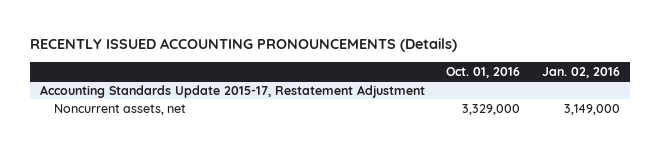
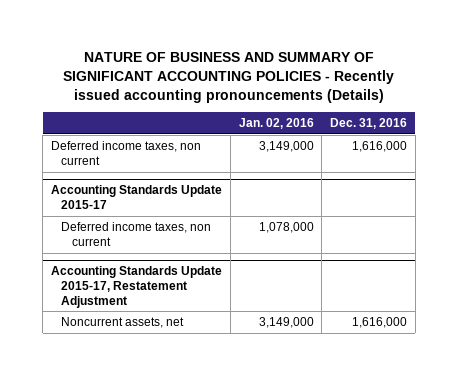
- RECENTLY ISSUED ACCOUNTING PRONOUNCEMENTS (Details)
+ NATURE OF BUSINESS AND SUMMARY OF SIGNIFICANT ACCOUNTING POLICIES - Recently issued accounting pronouncements (Details)
- | Oct. 01, 2016 | Jan. 02, 2016
+ | Jan. 02, 2016 | Dec. 31, 2016
+ Deferred income taxes, non current | 3,149,000 | 1,616,000
+ Accounting Standards Update 2015-17
+ Deferred income taxes, non current | 1,078,000 |

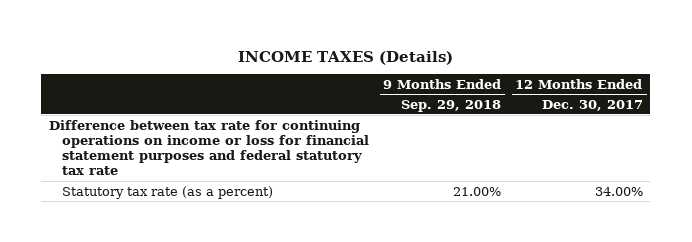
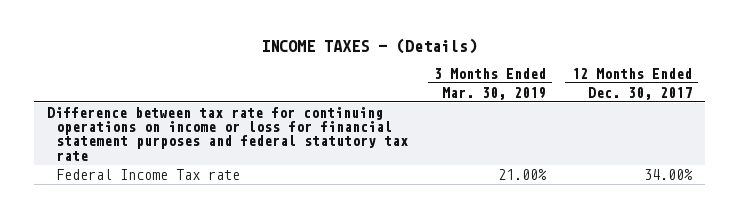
- INCOME TAXES (Details)
+ INCOME TAXES - (Details)
- | 9 Months Ended Sep. 29, 2018 | 12 Months Ended Dec. 30, 2017
+ | 3 Months Ended Mar. 30, 2019 | 12 Months Ended Dec. 30, 2017
- Statutory tax rate (as a percent) | 21.00% | 34.00%
+ Federal Income Tax rate | 21.00% | 34.00%

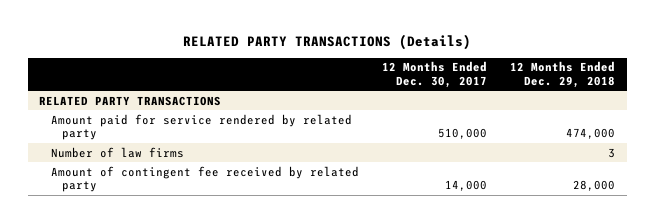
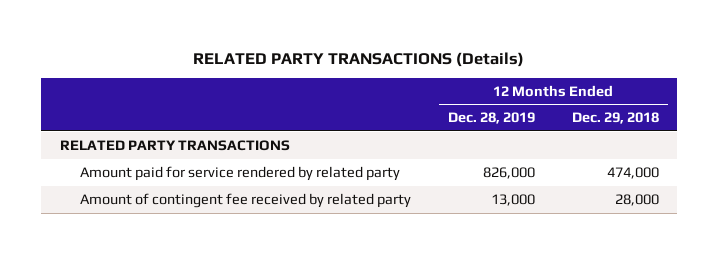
- | 12 Months Ended Dec. 30, 2017 | 12 Months Ended Dec. 29, 2018
+ | 12 Months Ended Dec. 28, 2019 | 12 Months Ended Dec. 29, 2018
- Number of law firms | | 3

